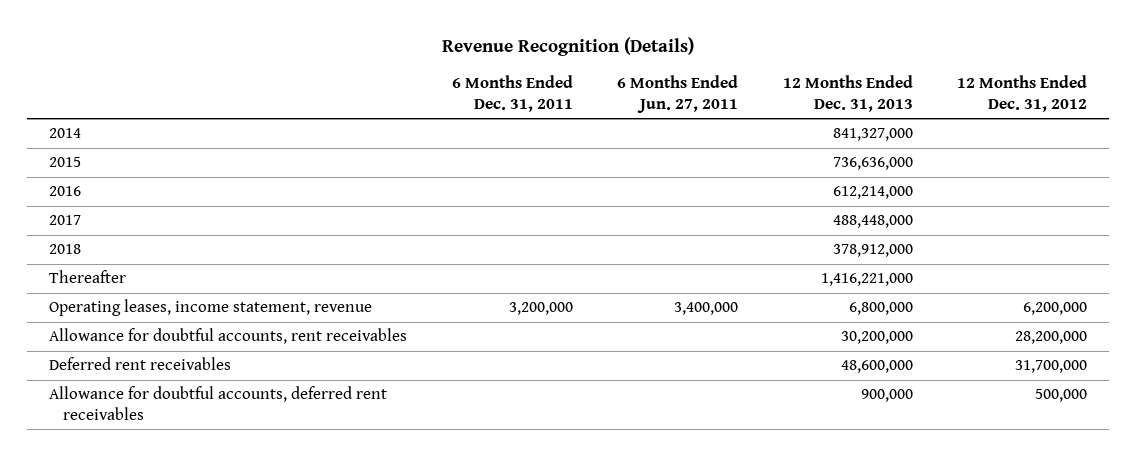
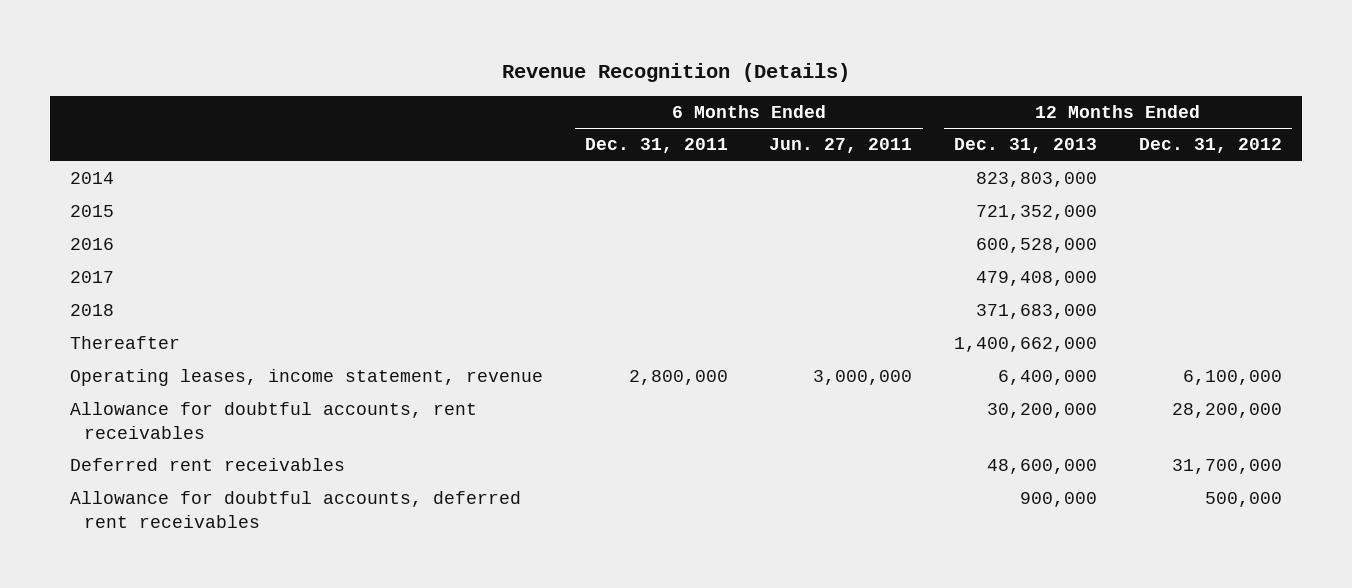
- 2014 | | | 841,327,000 |
- 2015 | | | 736,636,000 |
- 2016 | | | 612,214,000 |
- 2017 | | | 488,448,000 |
- 2018 | | | 378,912,000 |
- Thereafter | | | 1,416,221,000 |
- Operating leases, income statement, revenue | 3,200,000 | 3,400,000 | 6,800,000 | 6,200,000
+ 2014 | | | 823,803,000 |
+ 2015 | | | 721,352,000 |
+ 2016 | | | 600,528,000 |
+ 2017 | | | 479,408,000 |
+ 2018 | | | 371,683,000 |
+ Thereafter | | | 1,400,662,000 |
+ Operating leases, income statement, revenue | 2,800,000 | 3,000,000 | 6,400,000 | 6,100,000

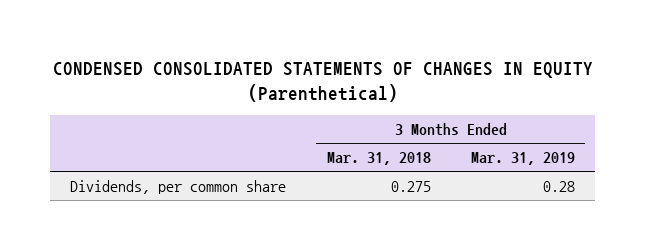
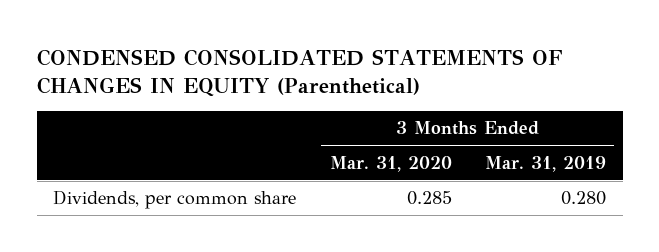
- | 3 Months Ended Mar. 31, 2018 | 3 Months Ended Mar. 31, 2019
+ | 3 Months Ended Mar. 31, 2020 | 3 Months Ended Mar. 31, 2019
- Dividends, per common share | 0.275 | 0.28
+ Dividends, per common share | 0.285 | 0.280

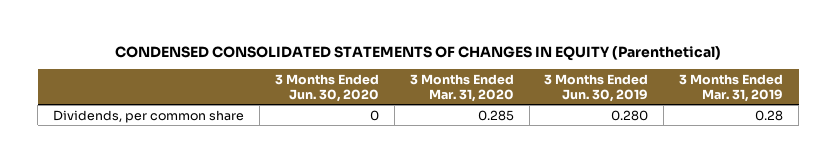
- | 3 Months Ended Mar. 31, 2020 | 3 Months Ended Mar. 31, 2019
+ | 3 Months Ended Jun. 30, 2020 | 3 Months Ended Mar. 31, 2020 | 3 Months Ended Jun. 30, 2019 | 3 Months Ended Mar. 31, 2019
- Dividends, per common share | 0.285 | 0.280
+ Dividends, per common share | 0 | 0.285 | 0.280 | 0.28

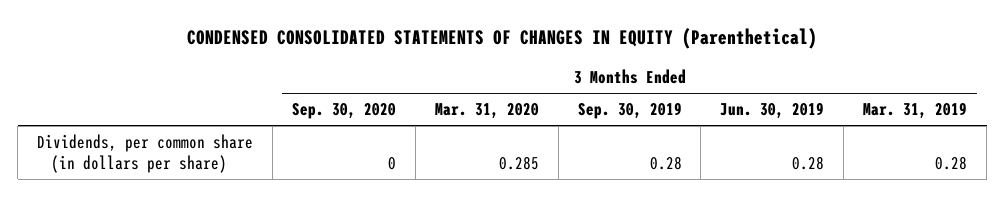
- | 3 Months Ended Jun. 30, 2020 | 3 Months Ended Mar. 31, 2020 | 3 Months Ended Jun. 30, 2019 | 3 Months Ended Mar. 31, 2019
+ | 3 Months Ended Sep. 30, 2020 | 3 Months Ended Mar. 31, 2020 | 3 Months Ended Sep. 30, 2019 | 3 Months Ended Jun. 30, 2019 | 3 Months Ended Mar. 31, 2019
- Dividends, per common share | 0 | 0.285 | 0.280 | 0.28
+ Dividends, per common share (in dollars per share) | 0 | 0.285 | 0.28 | 0.28 | 0.28

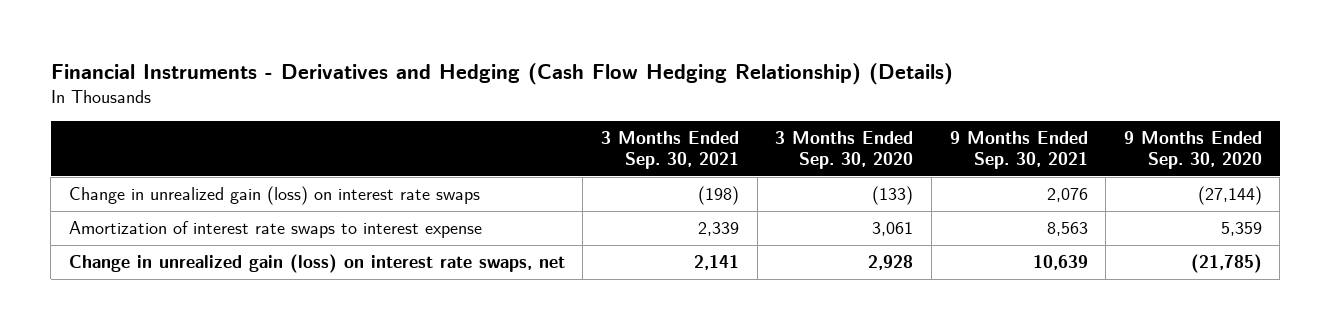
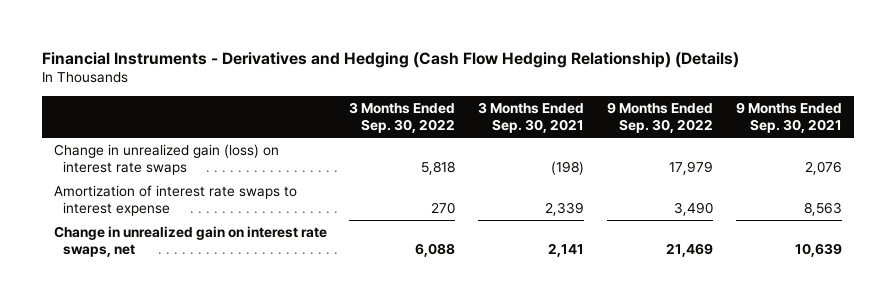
- | 3 Months Ended Sep. 30, 2021 | 3 Months Ended Sep. 30, 2020 | 9 Months Ended Sep. 30, 2021 | 9 Months Ended Sep. 30, 2020
+ | 3 Months Ended Sep. 30, 2022 | 3 Months Ended Sep. 30, 2021 | 9 Months Ended Sep. 30, 2022 | 9 Months Ended Sep. 30, 2021
- Change in unrealized gain (loss) on interest rate swaps, net | 2,141 | 2,928 | 10,639 | (21,785)
+ Change in unrealized gain on interest rate swaps, net | 6,088 | 2,141 | 21,469 | 10,639

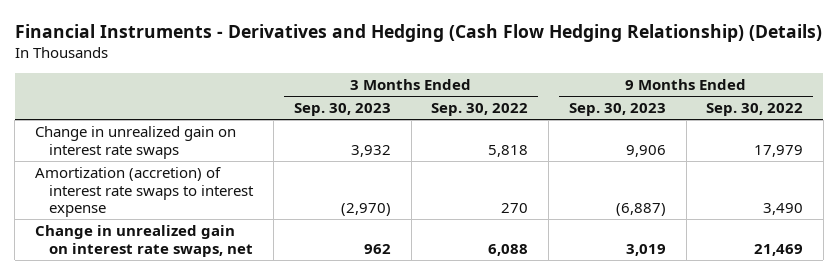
- | 3 Months Ended Sep. 30, 2022 | 3 Months Ended Sep. 30, 2021 | 9 Months Ended Sep. 30, 2022 | 9 Months Ended Sep. 30, 2021
+ | 3 Months Ended Sep. 30, 2023 | 3 Months Ended Sep. 30, 2022 | 9 Months Ended Sep. 30, 2023 | 9 Months Ended Sep. 30, 2022
- Change in unrealized gain (loss) on interest rate swaps | 5,818 | (198) | 17,979 | 2,076
- Amortization of interest rate swaps to interest expense | 270 | 2,339 | 3,490 | 8,563
+ Change in unrealized gain on interest rate swaps | 3,932 | 5,818 | 9,906 | 17,979
+ Amortization (accretion) of interest rate swaps to interest expense | (2,970) | 270 | (6,887) | 3,490

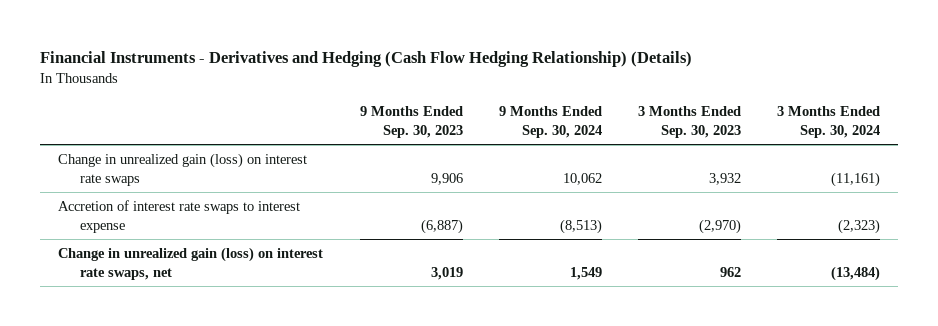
- | 3 Months Ended Sep. 30, 2023 | 3 Months Ended Sep. 30, 2022 | 9 Months Ended Sep. 30, 2023 | 9 Months Ended Sep. 30, 2022
+ | 9 Months Ended Sep. 30, 2023 | 9 Months Ended Sep. 30, 2024 | 3 Months Ended Sep. 30, 2023 | 3 Months Ended Sep. 30, 2024
- Change in unrealized gain on interest rate swaps | 3,932 | 5,818 | 9,906 | 17,979
- Amortization (accretion) of interest rate swaps to interest expense | (2,970) | 270 | (6,887) | 3,490
- Change in unrealized gain on interest rate swaps, net | 962 | 6,088 | 3,019 | 21,469
+ Change in unrealized gain (loss) on interest rate swaps | 9,906 | 10,062 | 3,932 | (11,161)
+ Accretion of interest rate swaps to interest expense | (6,887) | (8,513) | (2,970) | (2,323)
+ Change in unrealized gain (loss) on interest rate swaps, net | 3,019 | 1,549 | 962 | (13,484)

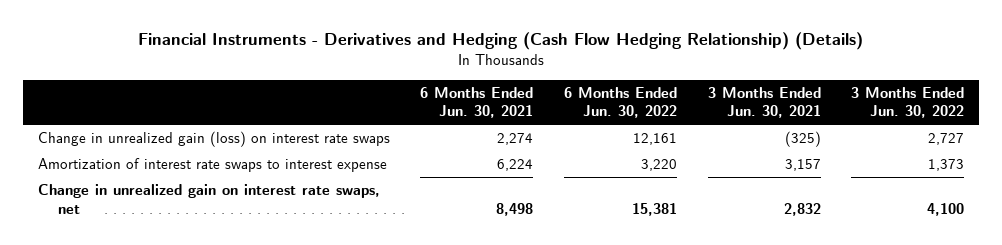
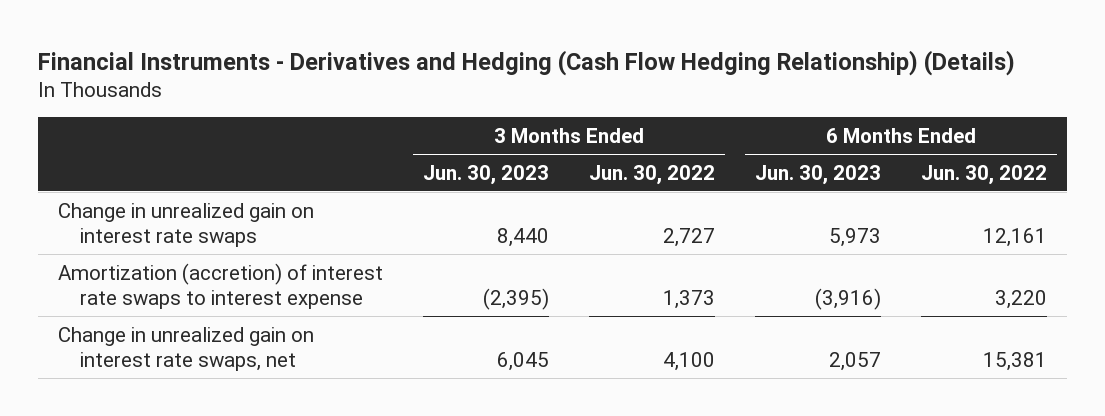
- | 6 Months Ended Jun. 30, 2021 | 6 Months Ended Jun. 30, 2022 | 3 Months Ended Jun. 30, 2021 | 3 Months Ended Jun. 30, 2022
+ | 3 Months Ended Jun. 30, 2023 | 3 Months Ended Jun. 30, 2022 | 6 Months Ended Jun. 30, 2023 | 6 Months Ended Jun. 30, 2022
- Change in unrealized gain (loss) on interest rate swaps | 2,274 | 12,161 | (325) | 2,727
- Amortization of interest rate swaps to interest expense | 6,224 | 3,220 | 3,157 | 1,373
+ Change in unrealized gain on interest rate swaps | 8,440 | 2,727 | 5,973 | 12,161
+ Amortization (accretion) of interest rate swaps to interest expense | (2,395) | 1,373 | (3,916) | 3,220

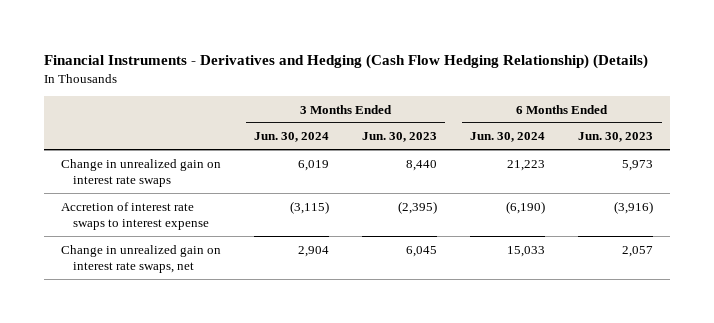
- | 3 Months Ended Jun. 30, 2023 | 3 Months Ended Jun. 30, 2022 | 6 Months Ended Jun. 30, 2023 | 6 Months Ended Jun. 30, 2022
+ | 3 Months Ended Jun. 30, 2024 | 3 Months Ended Jun. 30, 2023 | 6 Months Ended Jun. 30, 2024 | 6 Months Ended Jun. 30, 2023
- Amortization (accretion) of interest rate swaps to interest expense | (2,395) | 1,373 | (3,916) | 3,220
+ Accretion of interest rate swaps to interest expense | (3,115) | (2,395) | (6,190) | (3,916)

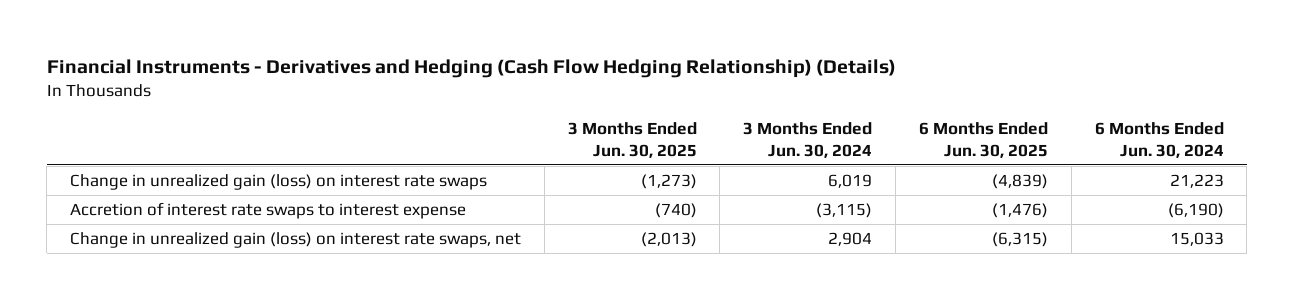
- | 3 Months Ended Jun. 30, 2024 | 3 Months Ended Jun. 30, 2023 | 6 Months Ended Jun. 30, 2024 | 6 Months Ended Jun. 30, 2023
+ | 3 Months Ended Jun. 30, 2025 | 3 Months Ended Jun. 30, 2024 | 6 Months Ended Jun. 30, 2025 | 6 Months Ended Jun. 30, 2024
- Change in unrealized gain on interest rate swaps | 6,019 | 8,440 | 21,223 | 5,973
+ Change in unrealized gain (loss) on interest rate swaps | (1,273) | 6,019 | (4,839) | 21,223
- Change in unrealized gain on interest rate swaps, net | 2,904 | 6,045 | 15,033 | 2,057
+ Change in unrealized gain (loss) on interest rate swaps, net | (2,013) | 2,904 | (6,315) | 15,033

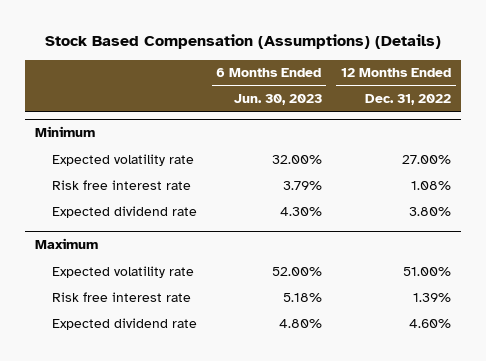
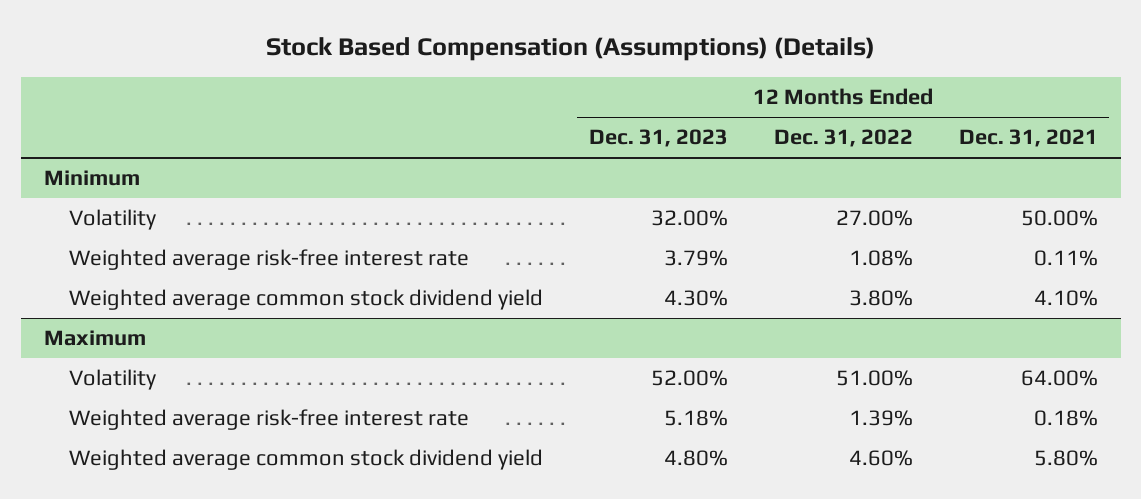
- | 6 Months Ended Jun. 30, 2023 | 12 Months Ended Dec. 31, 2022
+ | 12 Months Ended Dec. 31, 2023 | 12 Months Ended Dec. 31, 2022 | 12 Months Ended Dec. 31, 2021
@ Minimum
- Expected volatility rate | 32.00% | 27.00%
- Risk free interest rate | 3.79% | 1.08%
- Expected dividend rate | 4.30% | 3.80%
+ Volatility | 32.00% | 27.00% | 50.00%
+ Weighted average risk-free interest rate | 3.79% | 1.08% | 0.11%
+ Weighted average common stock dividend yield | 4.30% | 3.80% | 4.10%
@ Maximum
- Expected volatility rate | 52.00% | 51.00%
- Risk free interest rate | 5.18% | 1.39%
- Expected dividend rate | 4.80% | 4.60%
+ Volatility | 52.00% | 51.00% | 64.00%
+ Weighted average risk-free interest rate | 5.18% | 1.39% | 0.18%
+ Weighted average common stock dividend yield | 4.80% | 4.60% | 5.80%

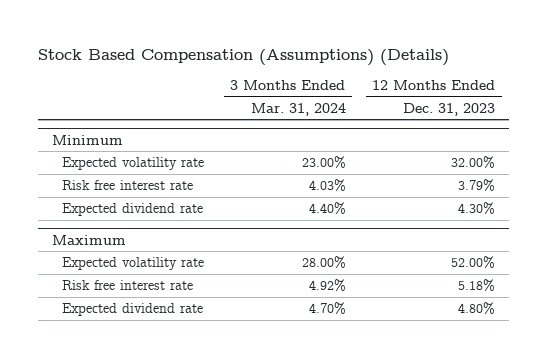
- | 12 Months Ended Dec. 31, 2023 | 12 Months Ended Dec. 31, 2022 | 12 Months Ended Dec. 31, 2021
+ | 3 Months Ended Mar. 31, 2024 | 12 Months Ended Dec. 31, 2023
@ Minimum
- Volatility | 32.00% | 27.00% | 50.00%
- Weighted average risk-free interest rate | 3.79% | 1.08% | 0.11%
- Weighted average common stock dividend yield | 4.30% | 3.80% | 4.10%
+ Expected volatility rate | 23.00% | 32.00%
+ Risk free interest rate | 4.03% | 3.79%
+ Expected dividend rate | 4.40% | 4.30%
@ Maximum
- Volatility | 52.00% | 51.00% | 64.00%
- Weighted average risk-free interest rate | 5.18% | 1.39% | 0.18%
- Weighted average common stock dividend yield | 4.80% | 4.60% | 5.80%
+ Expected volatility rate | 28.00% | 52.00%
+ Risk free interest rate | 4.92% | 5.18%
+ Expected dividend rate | 4.70% | 4.80%

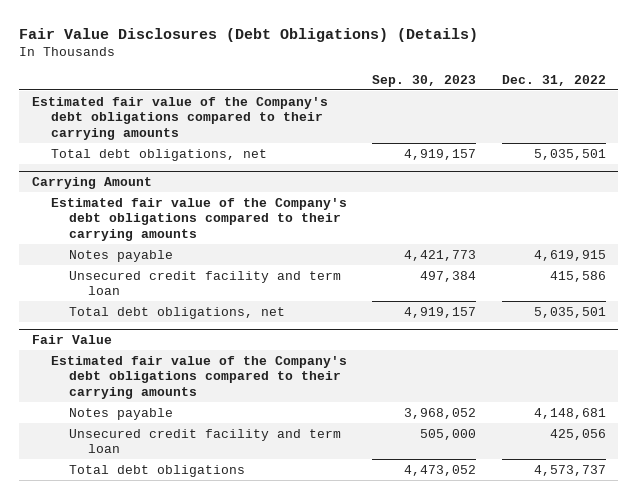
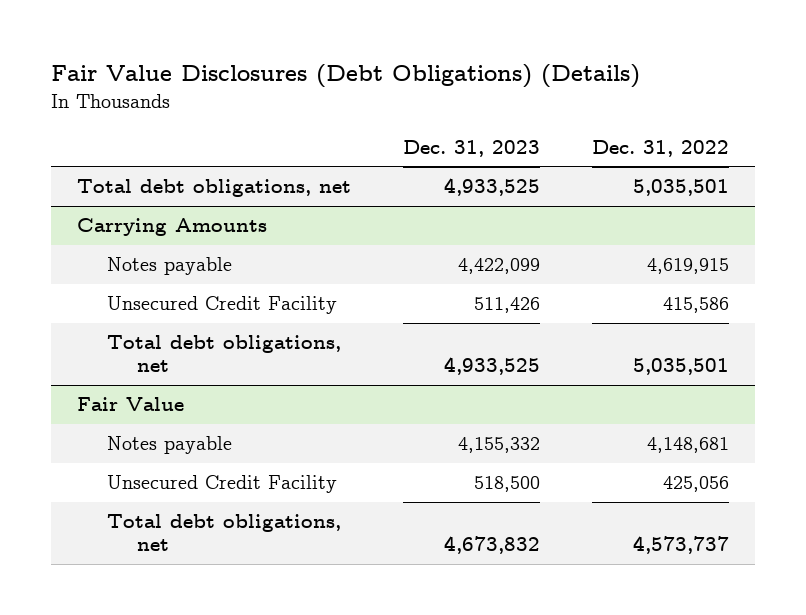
- | Sep. 30, 2023 | Dec. 31, 2022
+ | Dec. 31, 2023 | Dec. 31, 2022
- Estimated fair value of the Company's debt obligations compared to their carrying amounts
- Carrying Amount
- Estimated fair value of the Company's debt obligations compared to their carrying amounts
+ Carrying Amounts
- Unsecured credit facility and term loan | 497,384 | 415,586
+ Unsecured Credit Facility | 511,426 | 415,586
@ Fair Value
- Estimated fair value of the Company's debt obligations compared to their carrying amounts
- Unsecured credit facility and term loan | 505,000 | 425,056
- Total debt obligations | 4,473,052 | 4,573,737
+ Unsecured Credit Facility | 518,500 | 425,056
+ Total debt obligations, net | 4,673,832 | 4,573,737

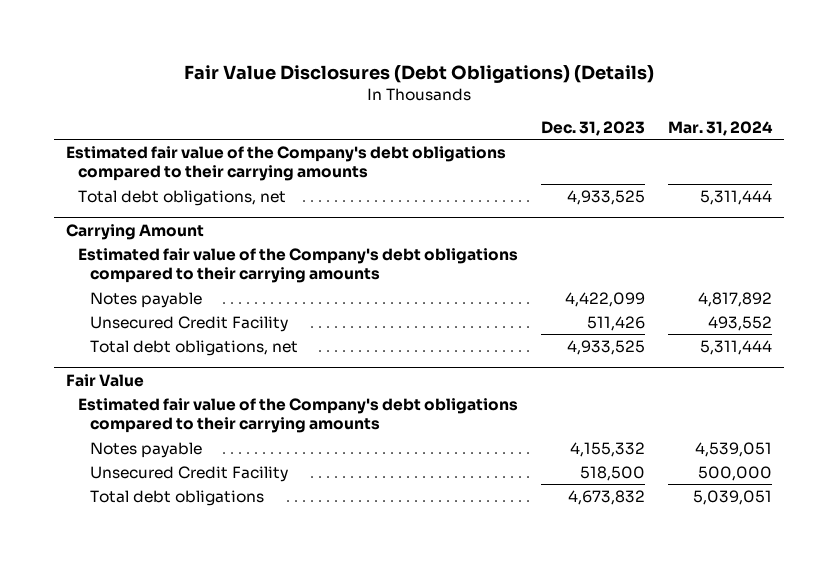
- | Dec. 31, 2023 | Dec. 31, 2022
+ | Dec. 31, 2023 | Mar. 31, 2024
+ Estimated fair value of the Company's debt obligations compared to their carrying amounts
- Carrying Amounts
+ Carrying Amount
+ Estimated fair value of the Company's debt obligations compared to their carrying amounts
@ Fair Value
+ Estimated fair value of the Company's debt obligations compared to their carrying amounts
- Total debt obligations, net | 4,673,832 | 4,573,737
+ Total debt obligations | 4,673,832 | 5,039,051

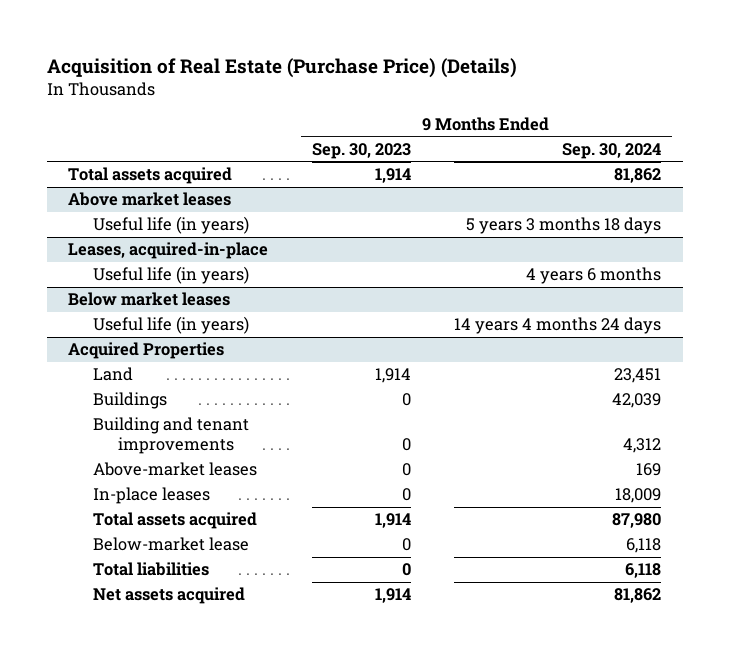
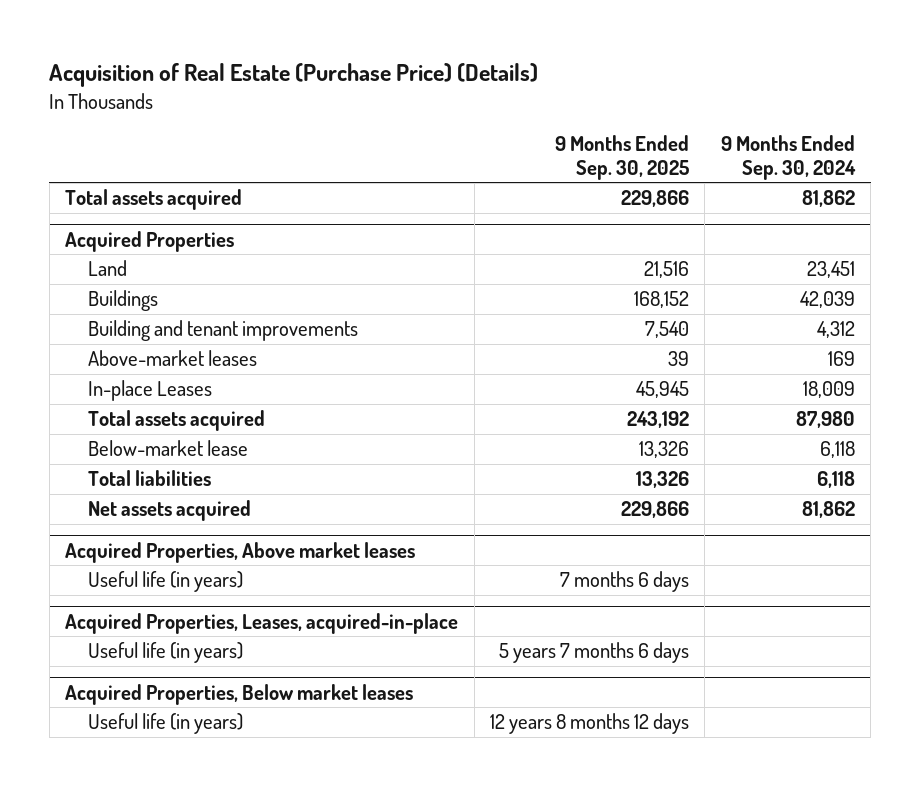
- | 9 Months Ended Sep. 30, 2023 | 9 Months Ended Sep. 30, 2024
+ | 9 Months Ended Sep. 30, 2025 | 9 Months Ended Sep. 30, 2024
- Above market leases
- Useful life (in years) | | 5 years 3 months 18 days
- Leases, acquired-in-place
- Useful life (in years) | | 4 years 6 months
- Below market leases
- Useful life (in years) | | 14 years 4 months 24 days
@ Acquired Properties
- In-place leases | 0 | 18,009
+ In-place Leases | 45,945 | 18,009
+ Acquired Properties, Above market leases
+ Useful life (in years) | 7 months 6 days |
+ Acquired Properties, Leases, acquired-in-place
+ Useful life (in years) | 5 years 7 months 6 days |
+ Acquired Properties, Below market leases
+ Useful life (in years) | 12 years 8 months 12 days |

